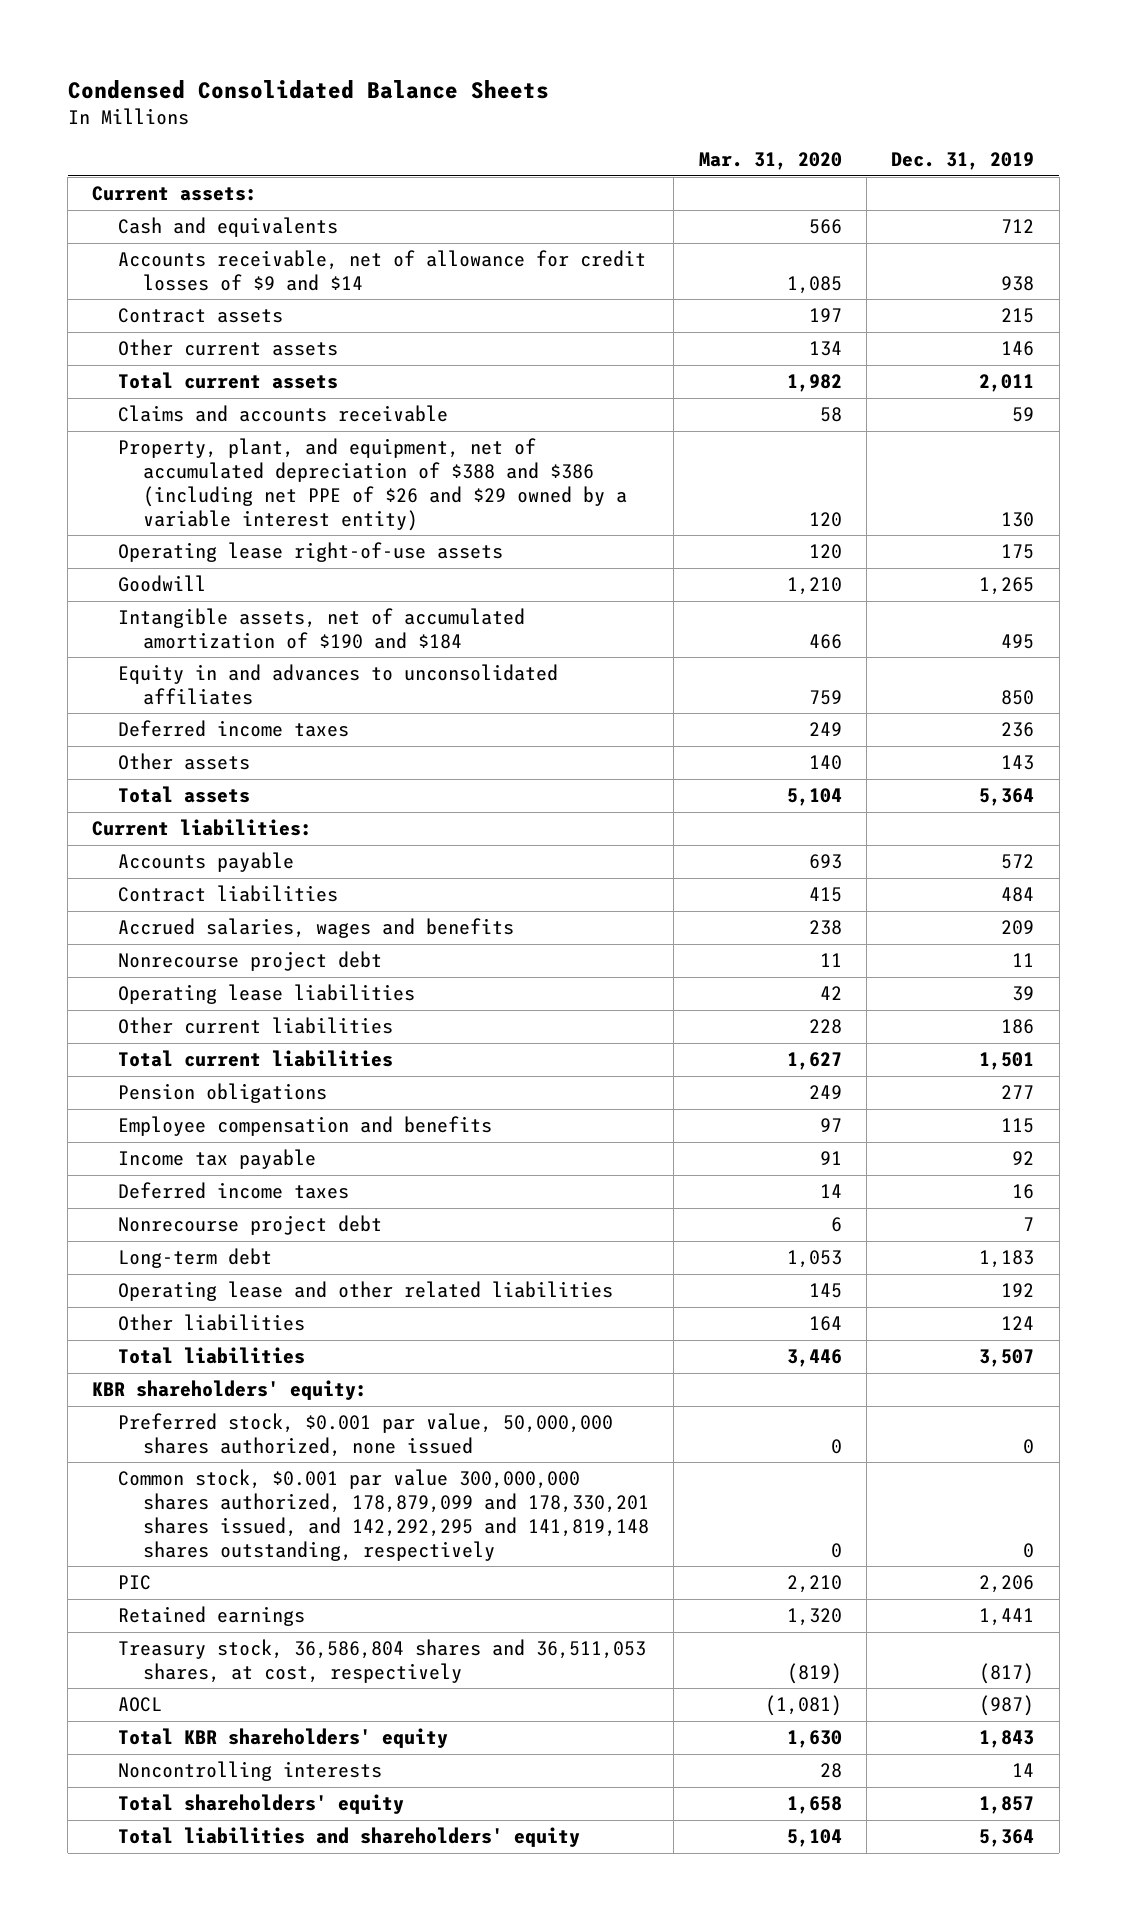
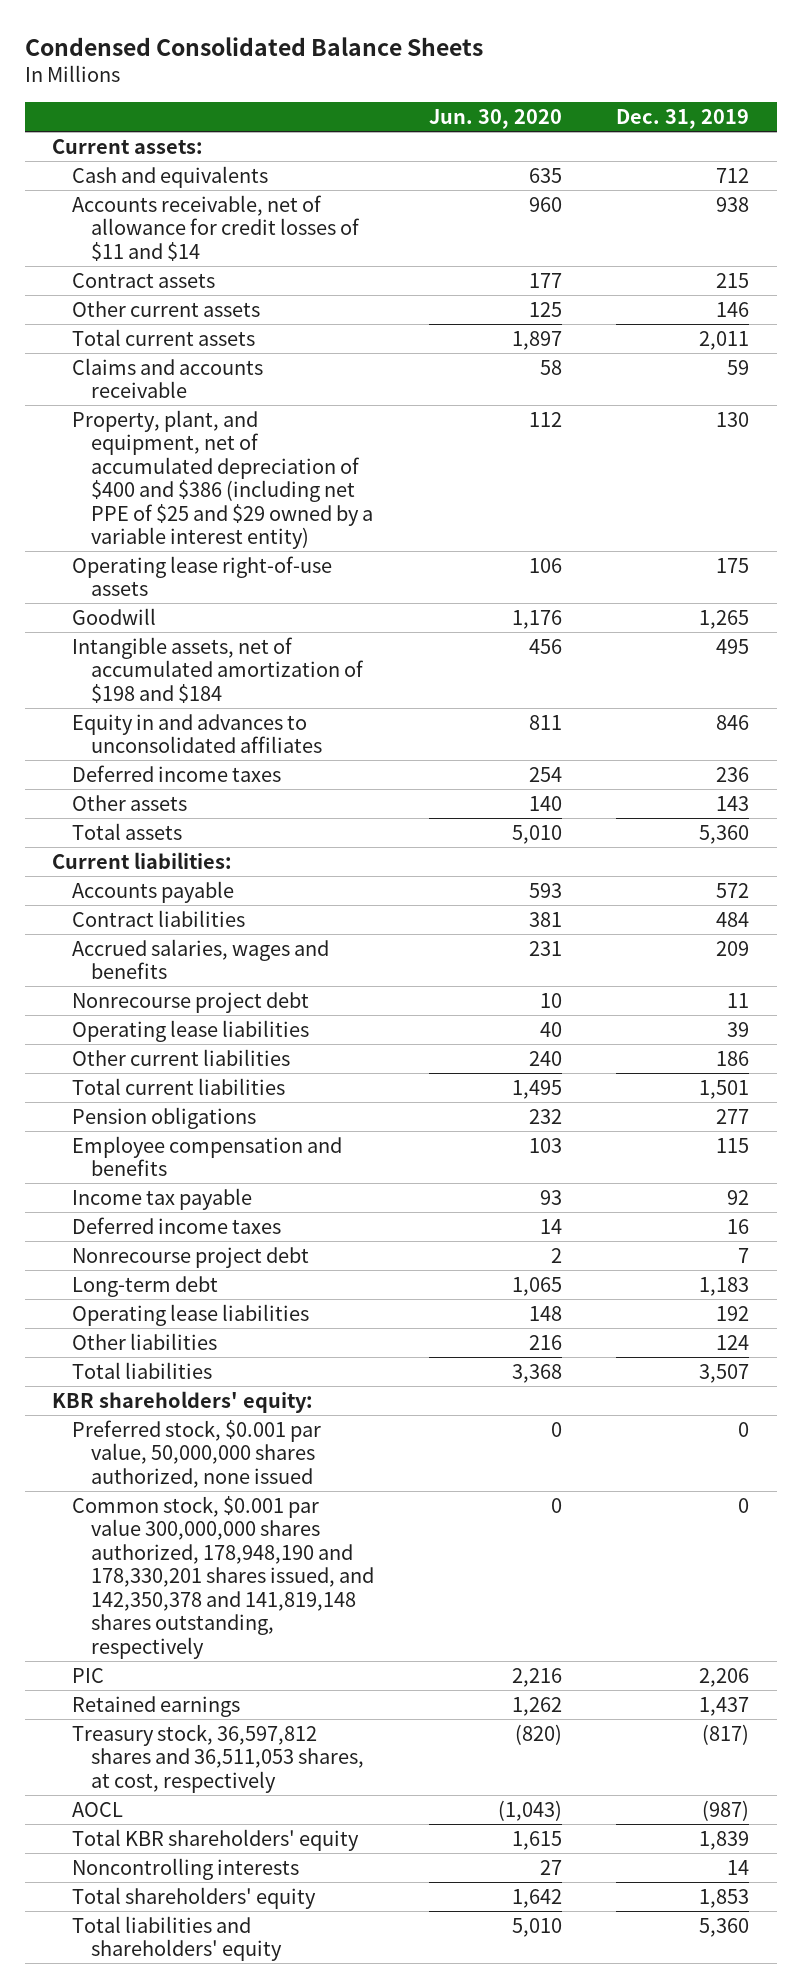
- | Mar. 31, 2020 | Dec. 31, 2019
+ | Jun. 30, 2020 | Dec. 31, 2019
- Accounts receivable, net of allowance for credit losses of $9 and $14 | 1,085 | 938
+ Accounts receivable, net of allowance for credit losses of $11 and $14 | 960 | 938
- Property, plant, and equipment, net of accumulated depreciation of $388 and $386 (including net PPE of $26 and $29 owned by a variable interest entity) | 120 | 130
+ Property, plant, and equipment, net of accumulated depreciation of $400 and $386 (including net PPE of $25 and $29 owned by a variable interest entity) | 112 | 130
- Intangible assets, net of accumulated amortization of $190 and $184 | 466 | 495
- Equity in and advances to unconsolidated affiliates | 759 | 850
+ Intangible assets, net of accumulated amortization of $198 and $184 | 456 | 495
+ Equity in and advances to unconsolidated affiliates | 811 | 846
- Total assets | 5,104 | 5,364
+ Total assets | 5,010 | 5,360
- Operating lease and other related liabilities | 145 | 192
+ Operating lease liabilities | 148 | 192
- Common stock, $0.001 par value 300,000,000 shares authorized, 178,879,099 and 178,330,201 shares issued, and 142,292,295 and 141,819,148 shares outstanding, respectively | 0 | 0
+ Common stock, $0.001 par value 300,000,000 shares authorized, 178,948,190 and 178,330,201 shares issued, and 142,350,378 and 141,819,148 shares outstanding, respectively | 0 | 0
- Retained earnings | 1,320 | 1,441
- Treasury stock, 36,586,804 shares and 36,511,053 shares, at cost, respectively | (819) | (817)
+ Retained earnings | 1,262 | 1,437
+ Treasury stock, 36,597,812 shares and 36,511,053 shares, at cost, respectively | (820) | (817)
- Total KBR shareholders' equity | 1,630 | 1,843
+ Total KBR shareholders' equity | 1,615 | 1,839
- Total shareholders' equity | 1,658 | 1,857
- Total liabilities and shareholders' equity | 5,104 | 5,364
+ Total shareholders' equity | 1,642 | 1,853
+ Total liabilities and shareholders' equity | 5,010 | 5,360

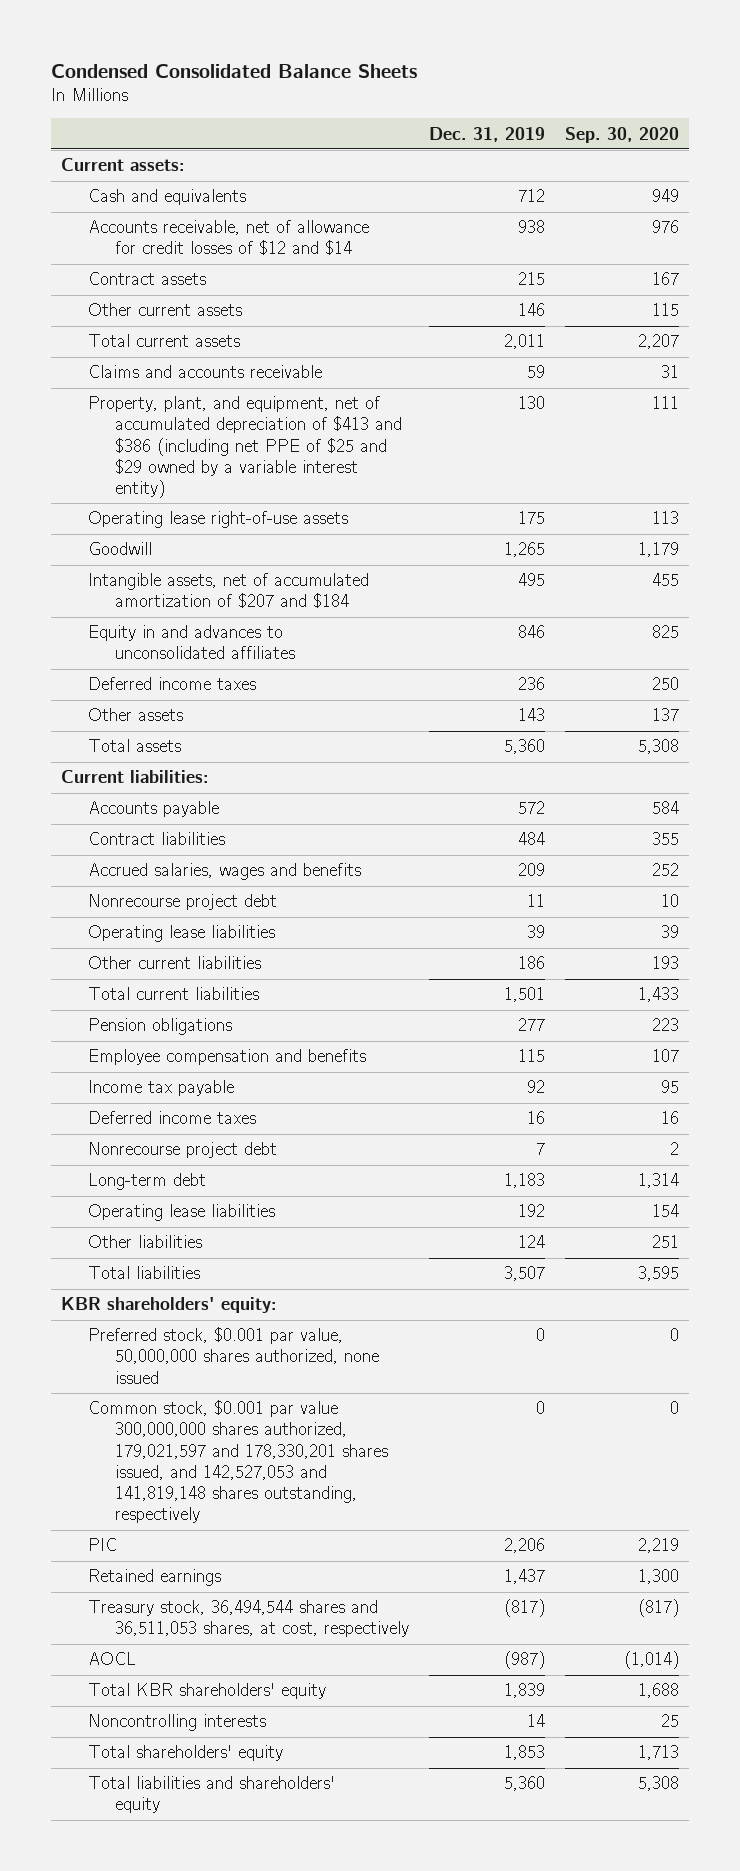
- | Jun. 30, 2020 | Dec. 31, 2019
+ | Dec. 31, 2019 | Sep. 30, 2020
- Accounts receivable, net of allowance for credit losses of $11 and $14 | 960 | 938
+ Accounts receivable, net of allowance for credit losses of $12 and $14 | 938 | 976
- Property, plant, and equipment, net of accumulated depreciation of $400 and $386 (including net PPE of $25 and $29 owned by a variable interest entity) | 112 | 130
+ Property, plant, and equipment, net of accumulated depreciation of $413 and $386 (including net PPE of $25 and $29 owned by a variable interest entity) | 130 | 111
- Intangible assets, net of accumulated amortization of $198 and $184 | 456 | 495
+ Intangible assets, net of accumulated amortization of $207 and $184 | 495 | 455
- Common stock, $0.001 par value 300,000,000 shares authorized, 178,948,190 and 178,330,201 shares issued, and 142,350,378 and 141,819,148 shares outstanding, respectively | 0 | 0
+ Common stock, $0.001 par value 300,000,000 shares authorized, 179,021,597 and 178,330,201 shares issued, and 142,527,053 and 141,819,148 shares outstanding, respectively | 0 | 0
- Treasury stock, 36,597,812 shares and 36,511,053 shares, at cost, respectively | (820) | (817)
+ Treasury stock, 36,494,544 shares and 36,511,053 shares, at cost, respectively | (817) | (817)

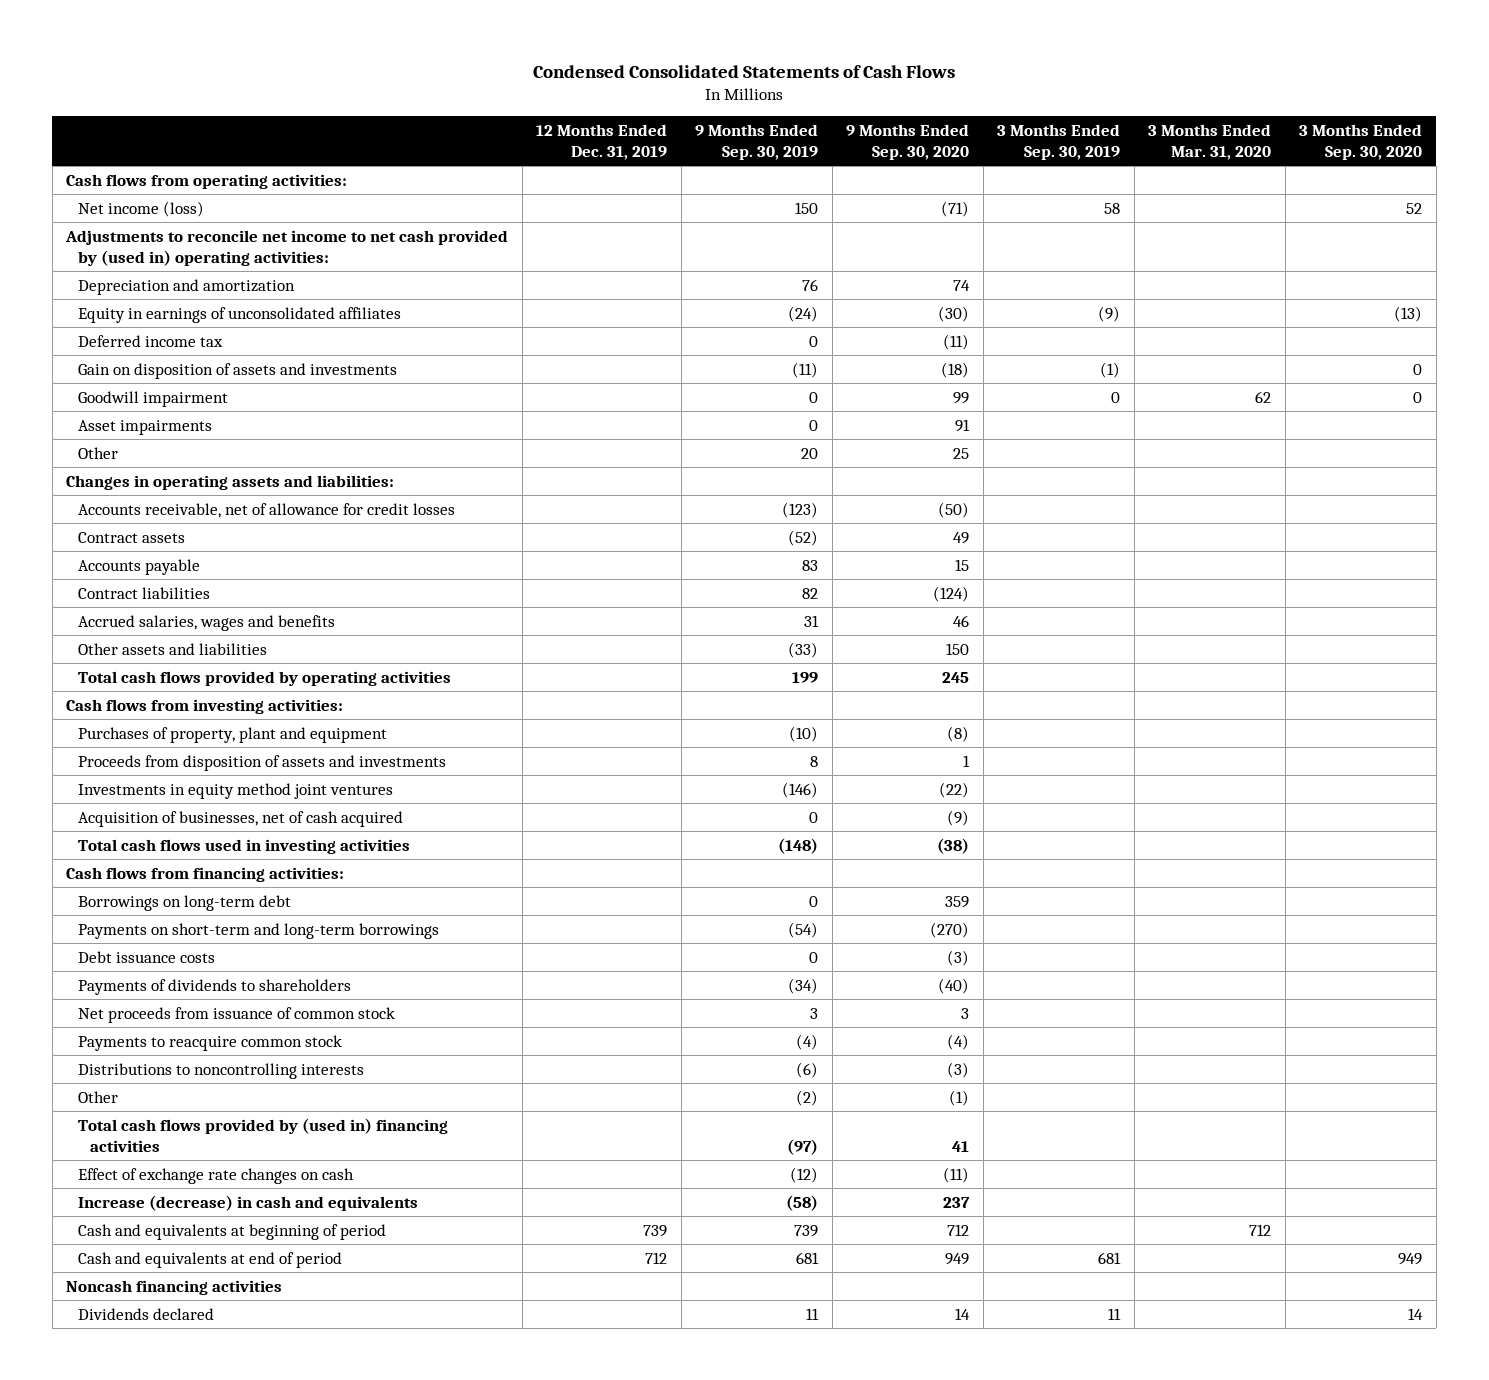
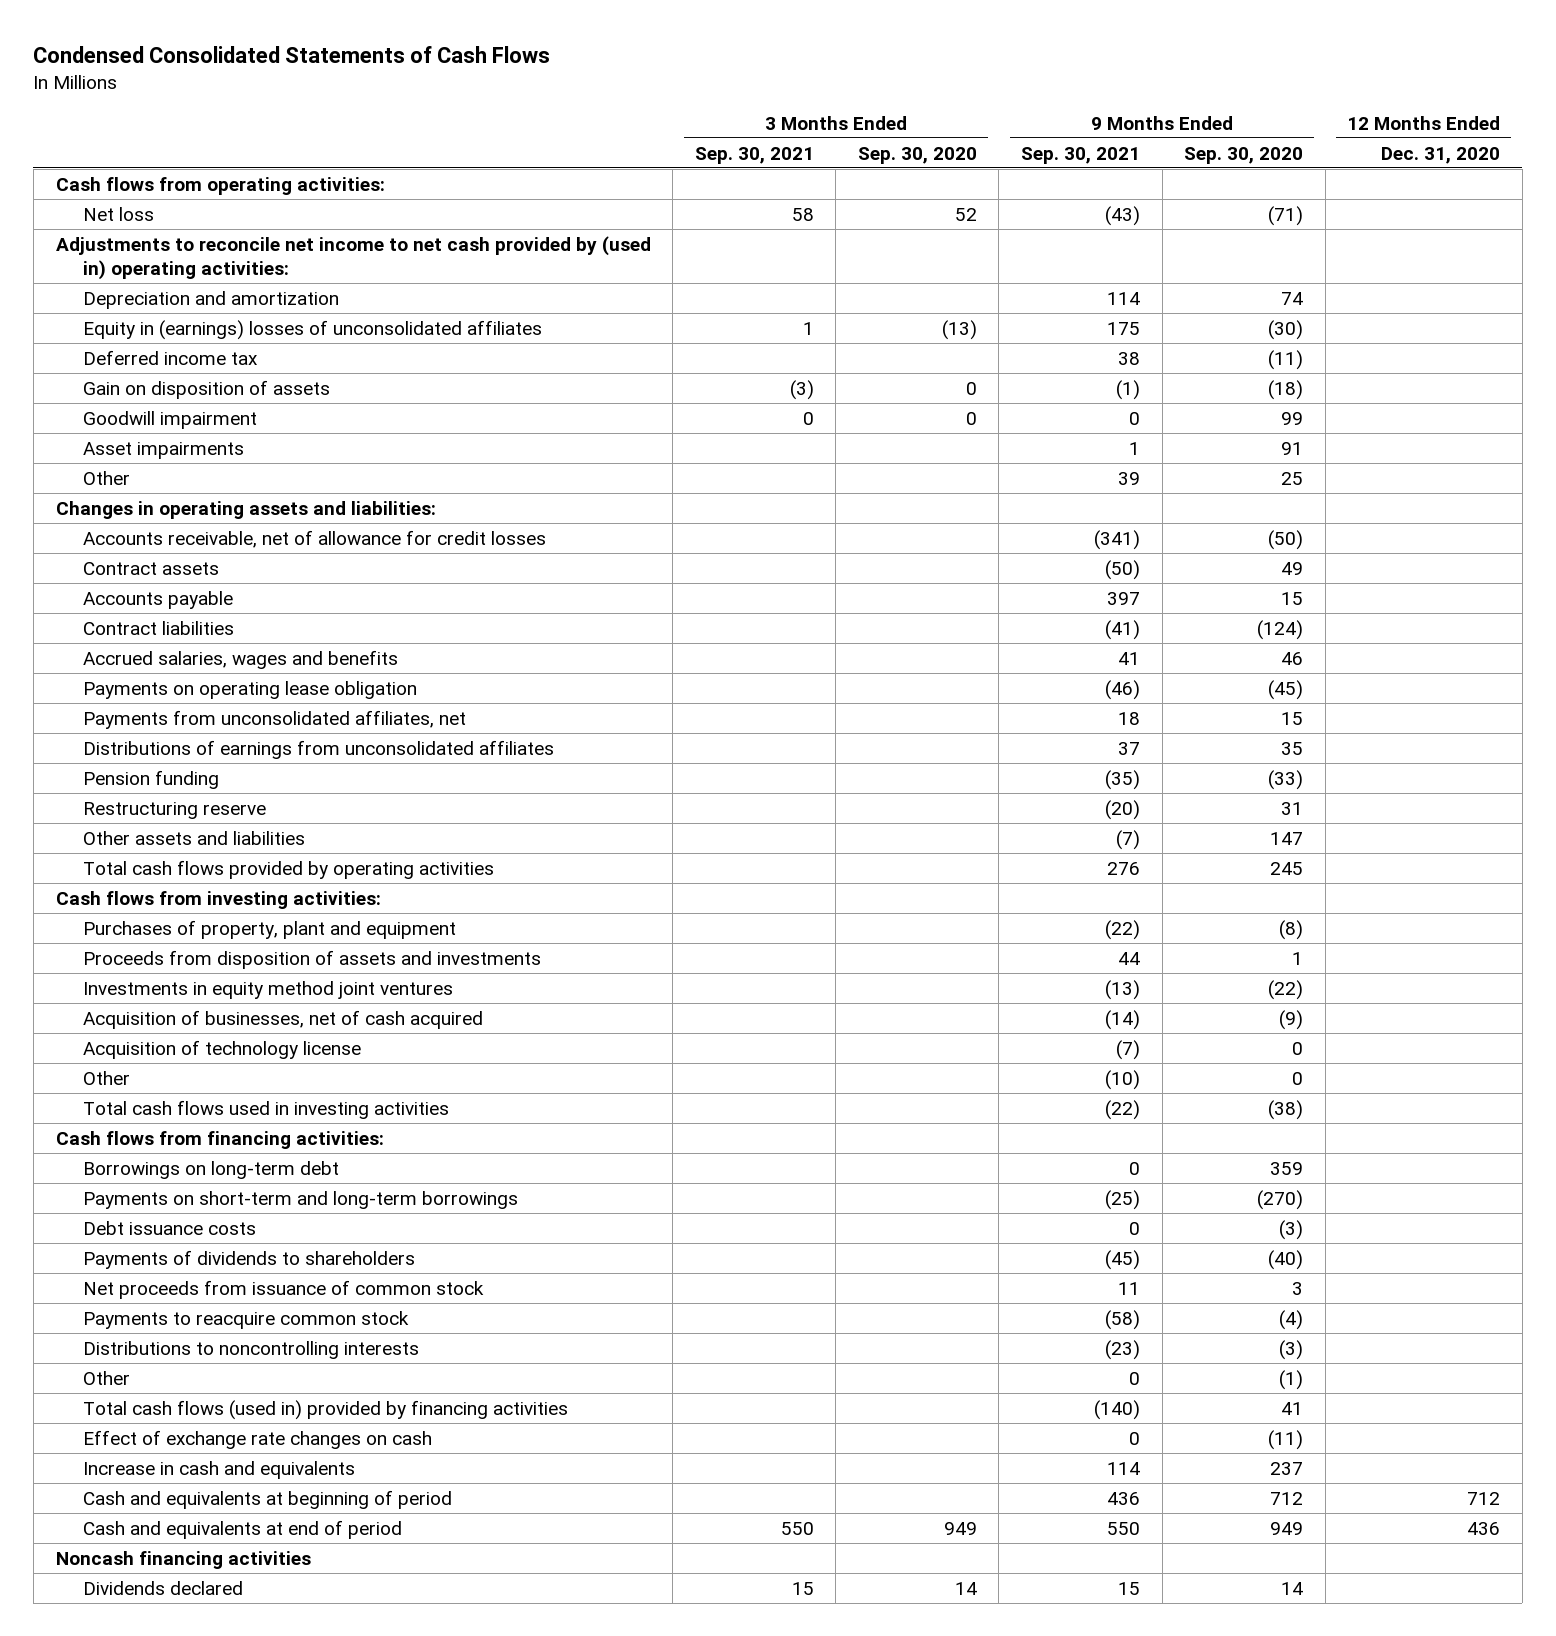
- | 12 Months Ended Dec. 31, 2019 | 9 Months Ended Sep. 30, 2019 | 9 Months Ended Sep. 30, 2020 | 3 Months Ended Sep. 30, 2019 | 3 Months Ended Mar. 31, 2020 | 3 Months Ended Sep. 30, 2020
+ | 3 Months Ended Sep. 30, 2021 | 3 Months Ended Sep. 30, 2020 | 9 Months Ended Sep. 30, 2021 | 9 Months Ended Sep. 30, 2020 | 12 Months Ended Dec. 31, 2020
- Net income (loss) | | 150 | (71) | 58 | | 52
+ Net loss | 58 | 52 | (43) | (71) |
- Equity in earnings of unconsolidated affiliates | | (24) | (30) | (9) | | (13)
+ Equity in (earnings) losses of unconsolidated affiliates | 1 | (13) | 175 | (30) |
- Gain on disposition of assets and investments | | (11) | (18) | (1) | | 0
+ Gain on disposition of assets | (3) | 0 | (1) | (18) |
- Other assets and liabilities | | (33) | 150 | | |
+ Payments on operating lease obligation | | | (46) | (45) |
+ Payments from unconsolidated affiliates, net | | | 18 | 15 |
+ Distributions of earnings from unconsolidated affiliates | | | 37 | 35 |
+ Pension funding | | | (35) | (33) |
+ Restructuring reserve | | | (20) | 31 |
+ Other assets and liabilities | | | (7) | 147 |
+ Acquisition of technology license | | | (7) | 0 |
+ Other | | | (10) | 0 |
- Total cash flows provided by (used in) financing activities | | (97) | 41 | | |
+ Total cash flows (used in) provided by financing activities | | | (140) | 41 |
- Increase (decrease) in cash and equivalents | | (58) | 237 | | |
+ Increase in cash and equivalents | | | 114 | 237 |

